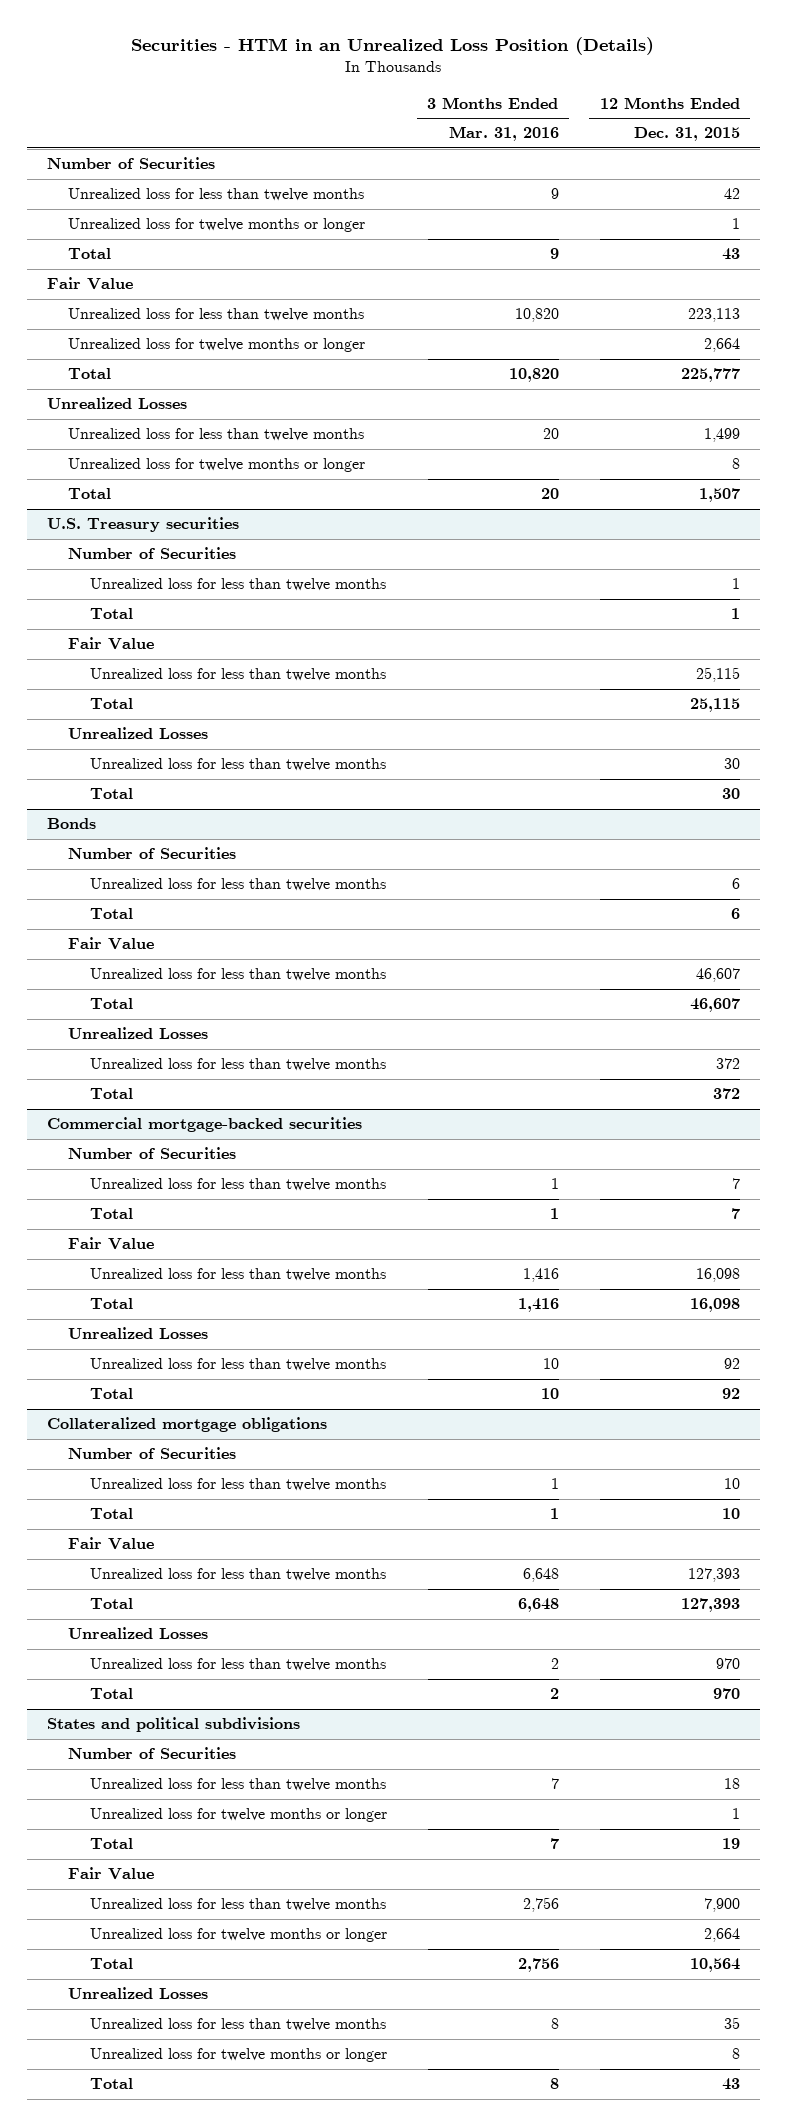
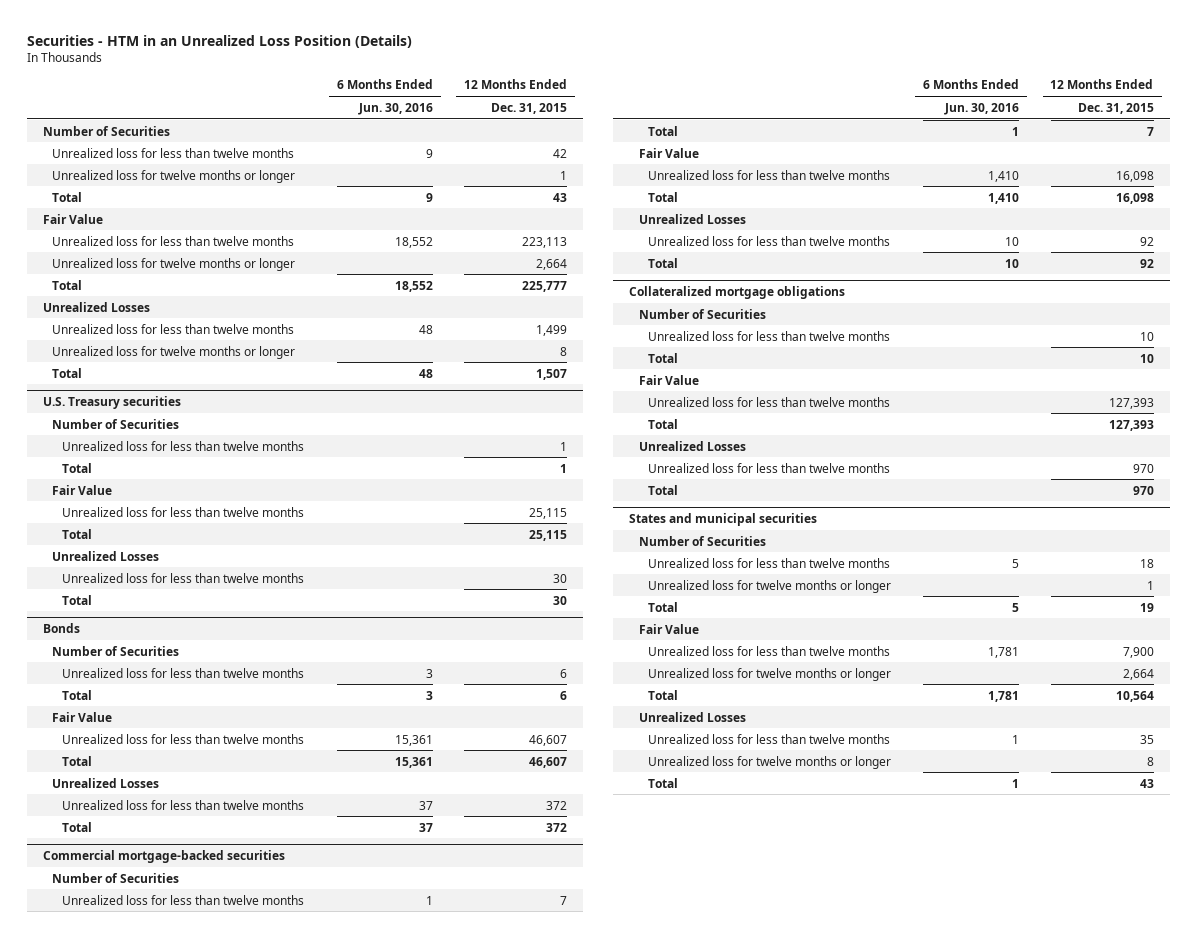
- | 3 Months Ended Mar. 31, 2016 | 12 Months Ended Dec. 31, 2015
+ | 6 Months Ended Jun. 30, 2016 | 12 Months Ended Dec. 31, 2015
- States and political subdivisions
+ States and municipal securities

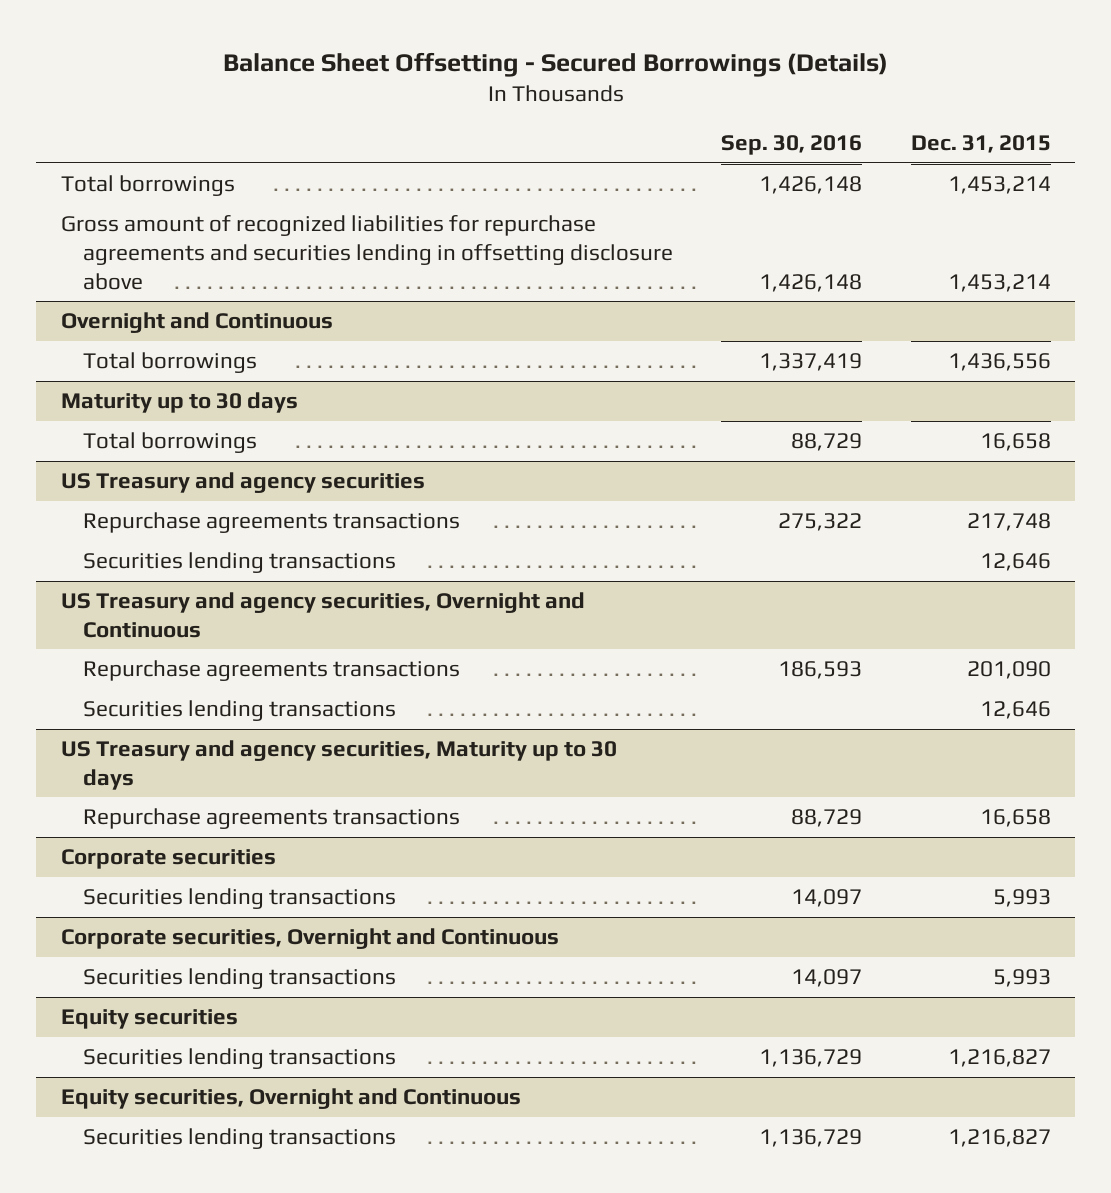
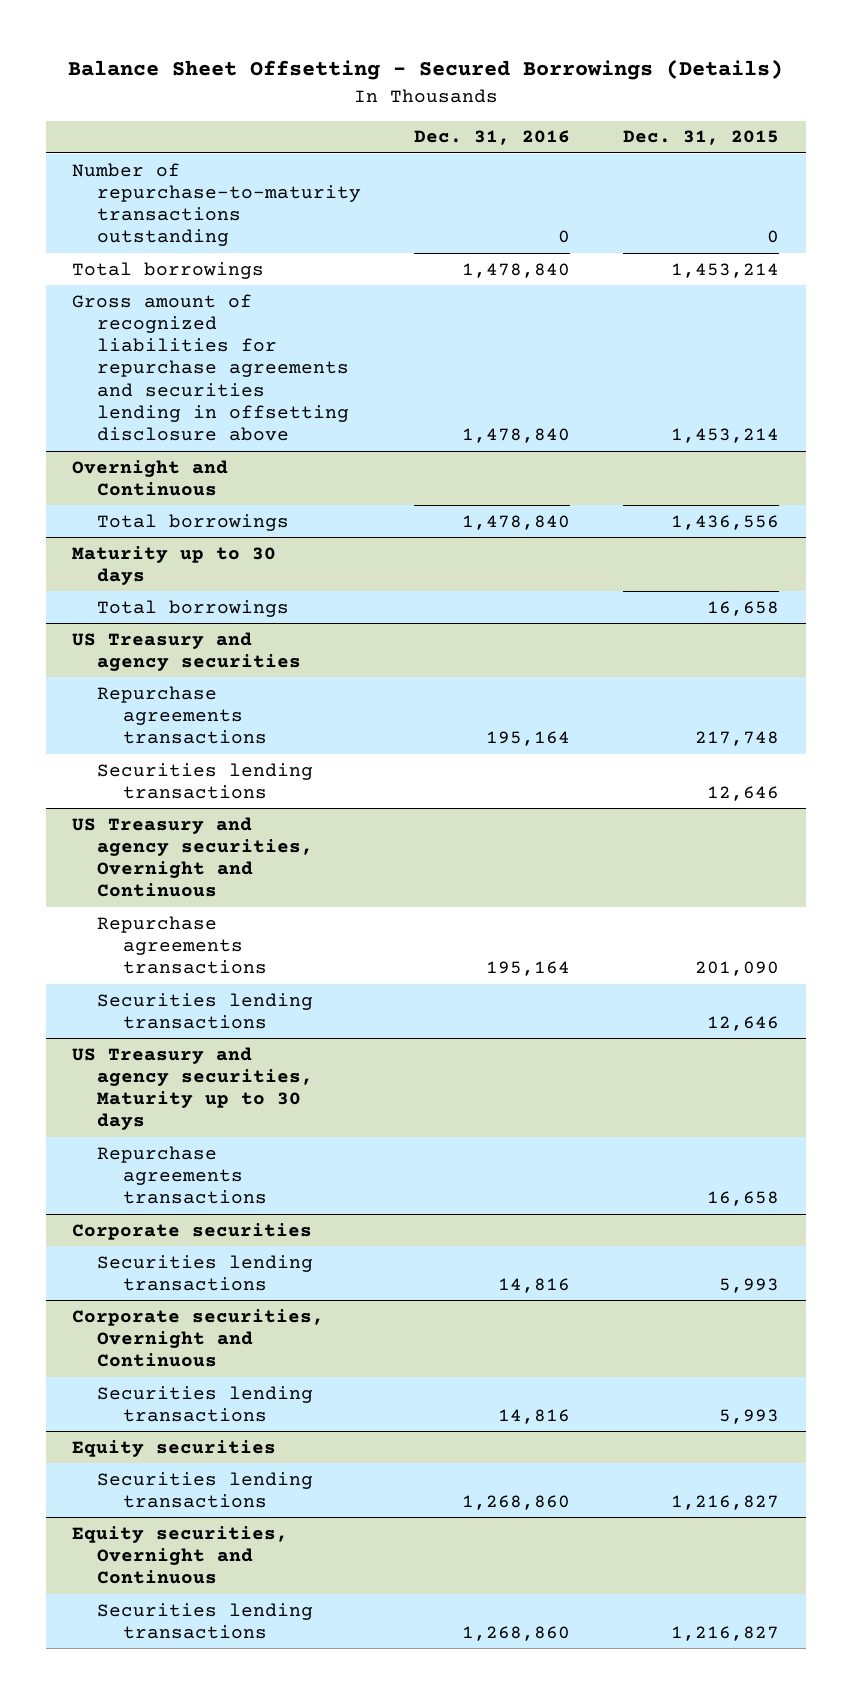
- | Sep. 30, 2016 | Dec. 31, 2015
+ | Dec. 31, 2016 | Dec. 31, 2015
+ Number of repurchase-to-maturity transactions outstanding | 0 | 0

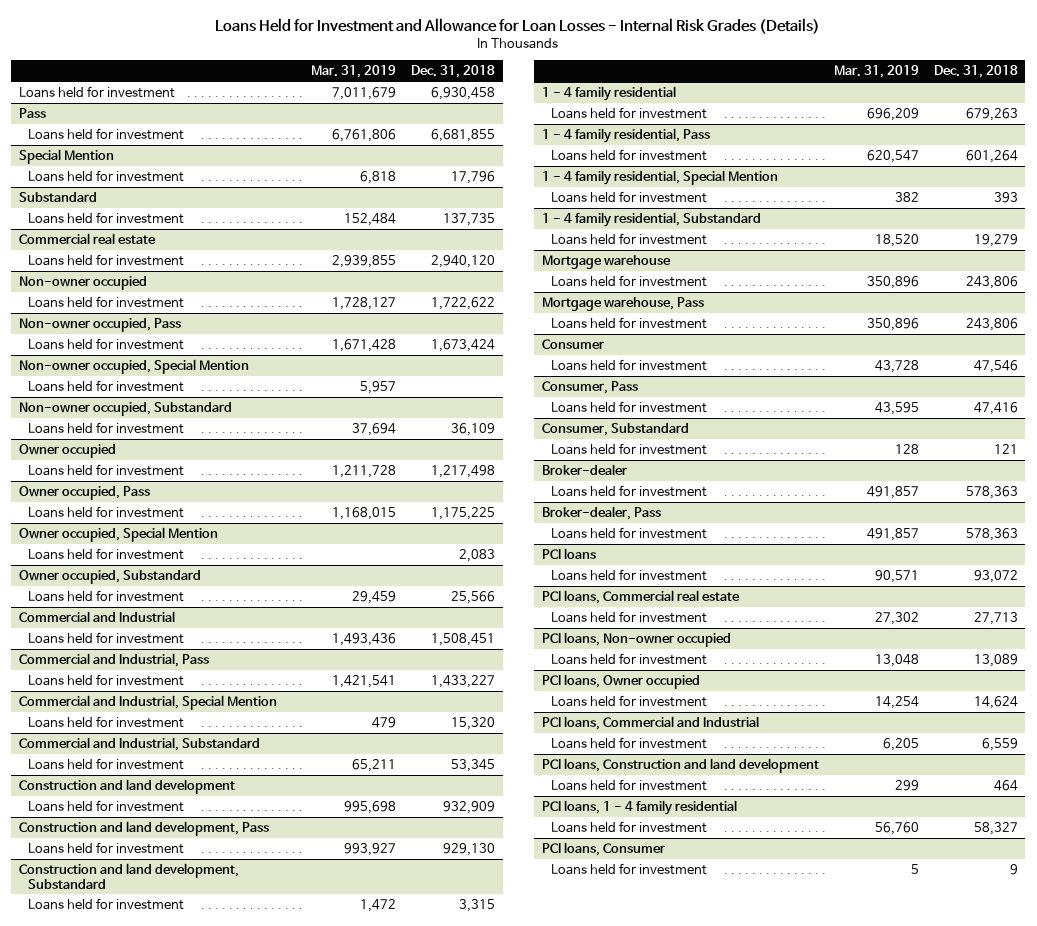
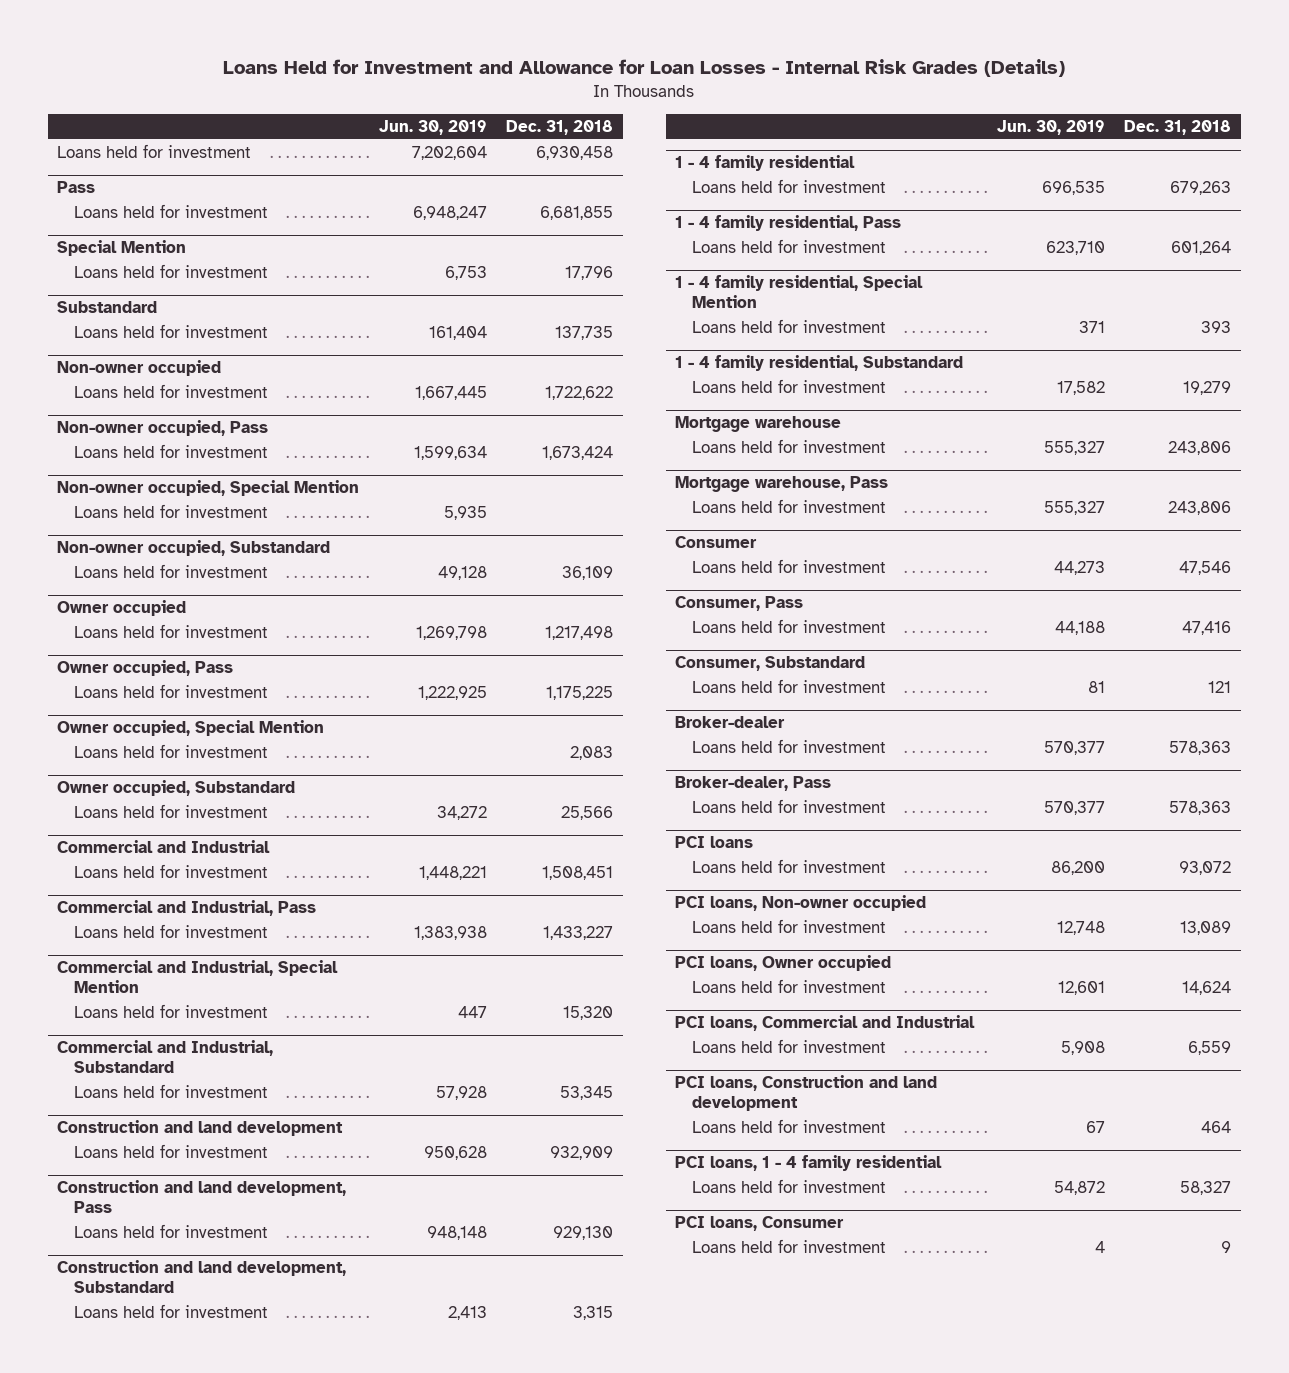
- | Mar. 31, 2019 | Dec. 31, 2018
+ | Jun. 30, 2019 | Dec. 31, 2018
- Commercial real estate
- Loans held for investment | 2,939,855 | 2,940,120
- PCI loans, Commercial real estate
- Loans held for investment | 27,302 | 27,713

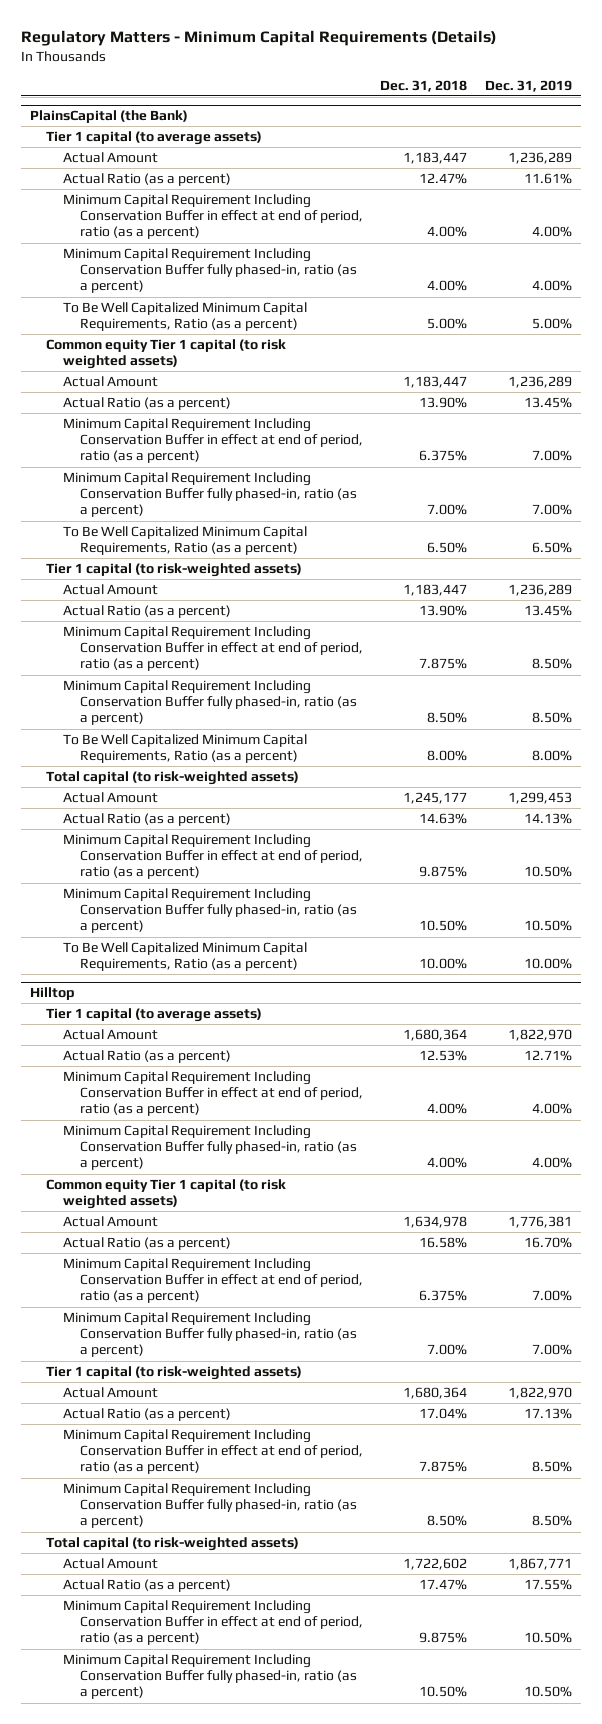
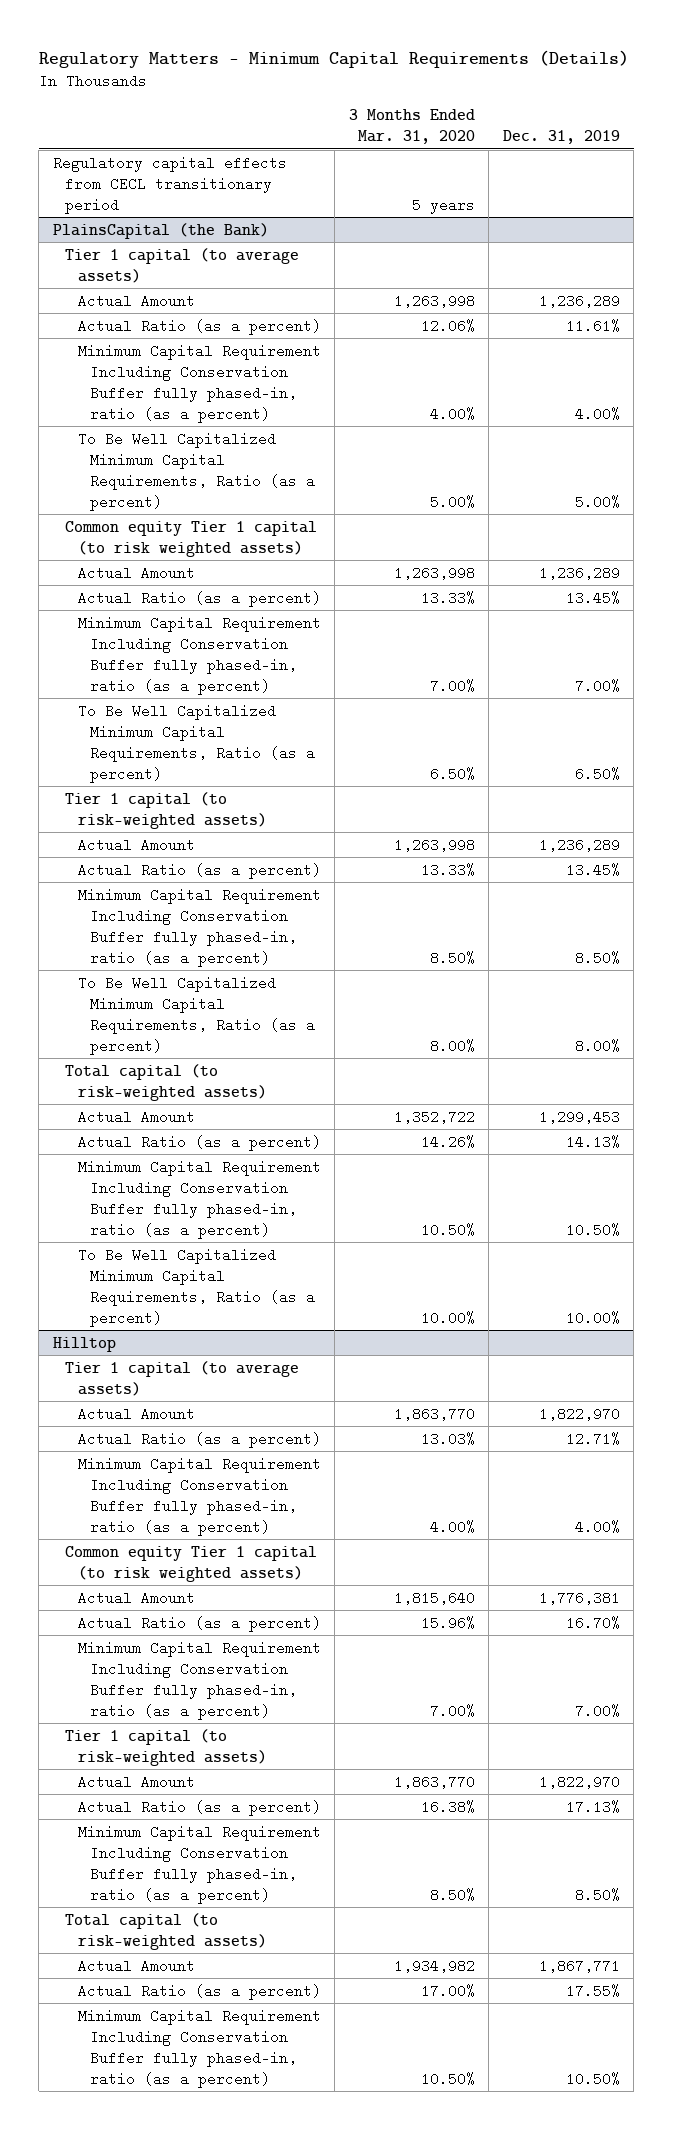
- | Dec. 31, 2018 | Dec. 31, 2019
+ | 3 Months Ended Mar. 31, 2020 | Dec. 31, 2019
+ Regulatory capital effects from CECL transitionary period | 5 years |
@ PlainsCapital (the Bank)
- Minimum Capital Requirement Including Conservation Buffer in effect at end of period, ratio (as a percent) | 4.00% | 4.00%
- Minimum Capital Requirement Including Conservation Buffer in effect at end of period, ratio (as a percent) | 6.375% | 7.00%
- Minimum Capital Requirement Including Conservation Buffer in effect at end of period, ratio (as a percent) | 7.875% | 8.50%
- Minimum Capital Requirement Including Conservation Buffer in effect at end of period, ratio (as a percent) | 9.875% | 10.50%
@ Hilltop
- Minimum Capital Requirement Including Conservation Buffer in effect at end of period, ratio (as a percent) | 4.00% | 4.00%
- Minimum Capital Requirement Including Conservation Buffer in effect at end of period, ratio (as a percent) | 6.375% | 7.00%
- Minimum Capital Requirement Including Conservation Buffer in effect at end of period, ratio (as a percent) | 7.875% | 8.50%
- Minimum Capital Requirement Including Conservation Buffer in effect at end of period, ratio (as a percent) | 9.875% | 10.50%

